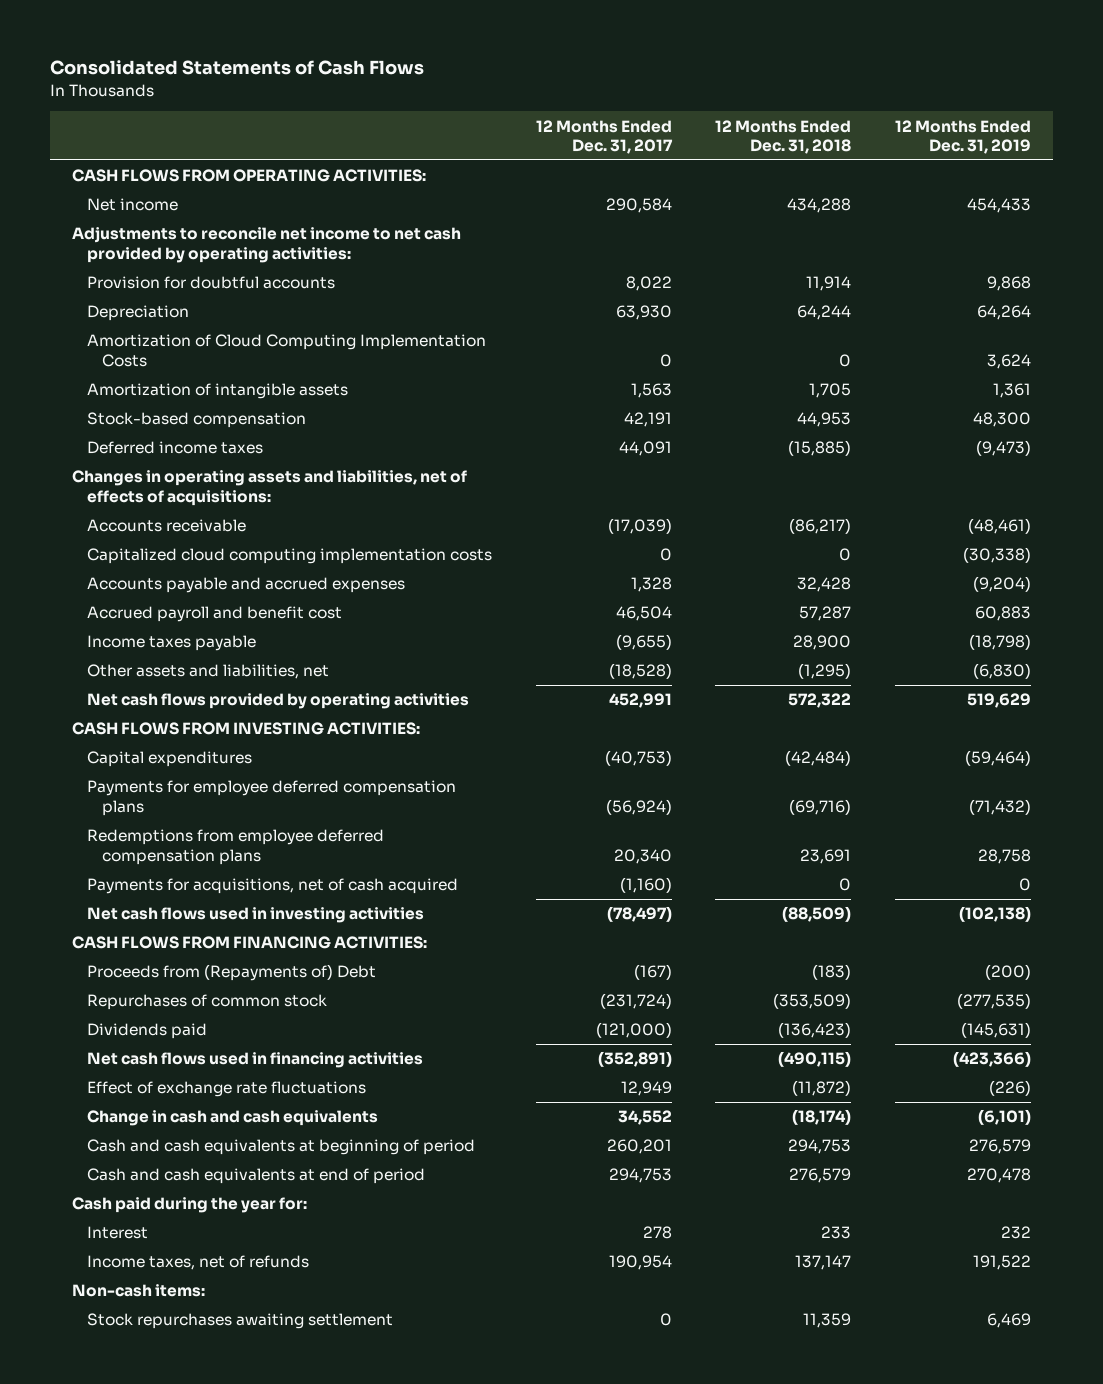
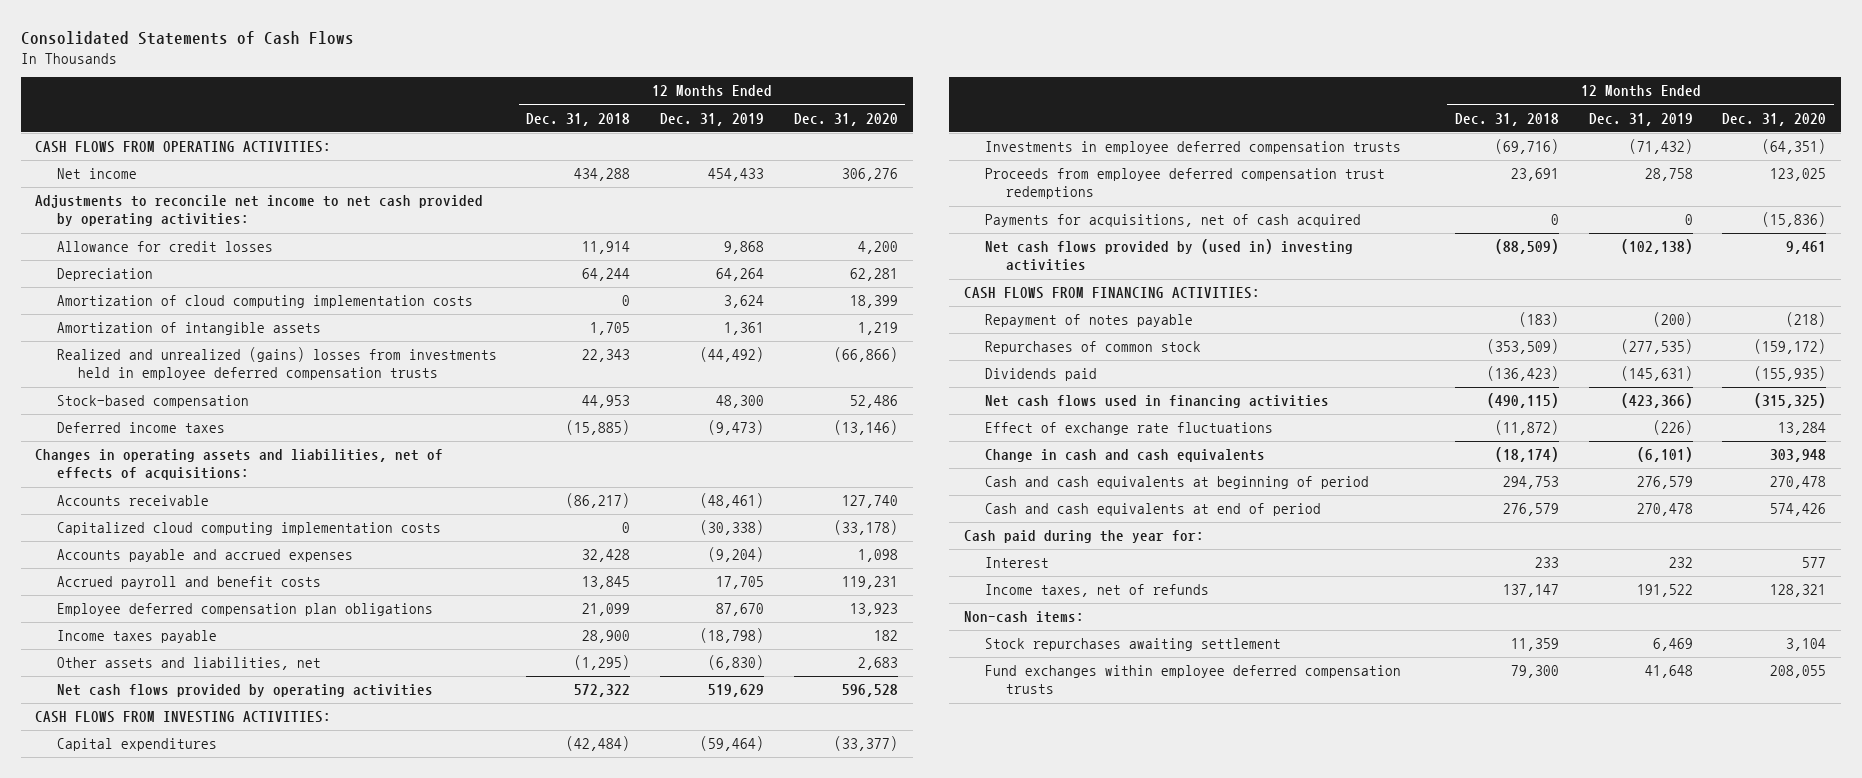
- | 12 Months Ended Dec. 31, 2017 | 12 Months Ended Dec. 31, 2018 | 12 Months Ended Dec. 31, 2019
+ | 12 Months Ended Dec. 31, 2018 | 12 Months Ended Dec. 31, 2019 | 12 Months Ended Dec. 31, 2020
- Provision for doubtful accounts | 8,022 | 11,914 | 9,868
+ Allowance for credit losses | 11,914 | 9,868 | 4,200
- Amortization of Cloud Computing Implementation Costs | 0 | 0 | 3,624
+ Amortization of cloud computing implementation costs | 0 | 3,624 | 18,399
+ Realized and unrealized (gains) losses from investments held in employee deferred compensation trusts | 22,343 | (44,492) | (66,866)
- Accrued payroll and benefit cost | 46,504 | 57,287 | 60,883
+ Accrued payroll and benefit costs | 13,845 | 17,705 | 119,231
+ Employee deferred compensation plan obligations | 21,099 | 87,670 | 13,923
- Payments for employee deferred compensation plans | (56,924) | (69,716) | (71,432)
- Redemptions from employee deferred compensation plans | 20,340 | 23,691 | 28,758
+ Investments in employee deferred compensation trusts | (69,716) | (71,432) | (64,351)
+ Proceeds from employee deferred compensation trust redemptions | 23,691 | 28,758 | 123,025
- Net cash flows used in investing activities | (78,497) | (88,509) | (102,138)
+ Net cash flows provided by (used in) investing activities | (88,509) | (102,138) | 9,461
- Proceeds from (Repayments of) Debt | (167) | (183) | (200)
+ Repayment of notes payable | (183) | (200) | (218)
+ Fund exchanges within employee deferred compensation trusts | 79,300 | 41,648 | 208,055

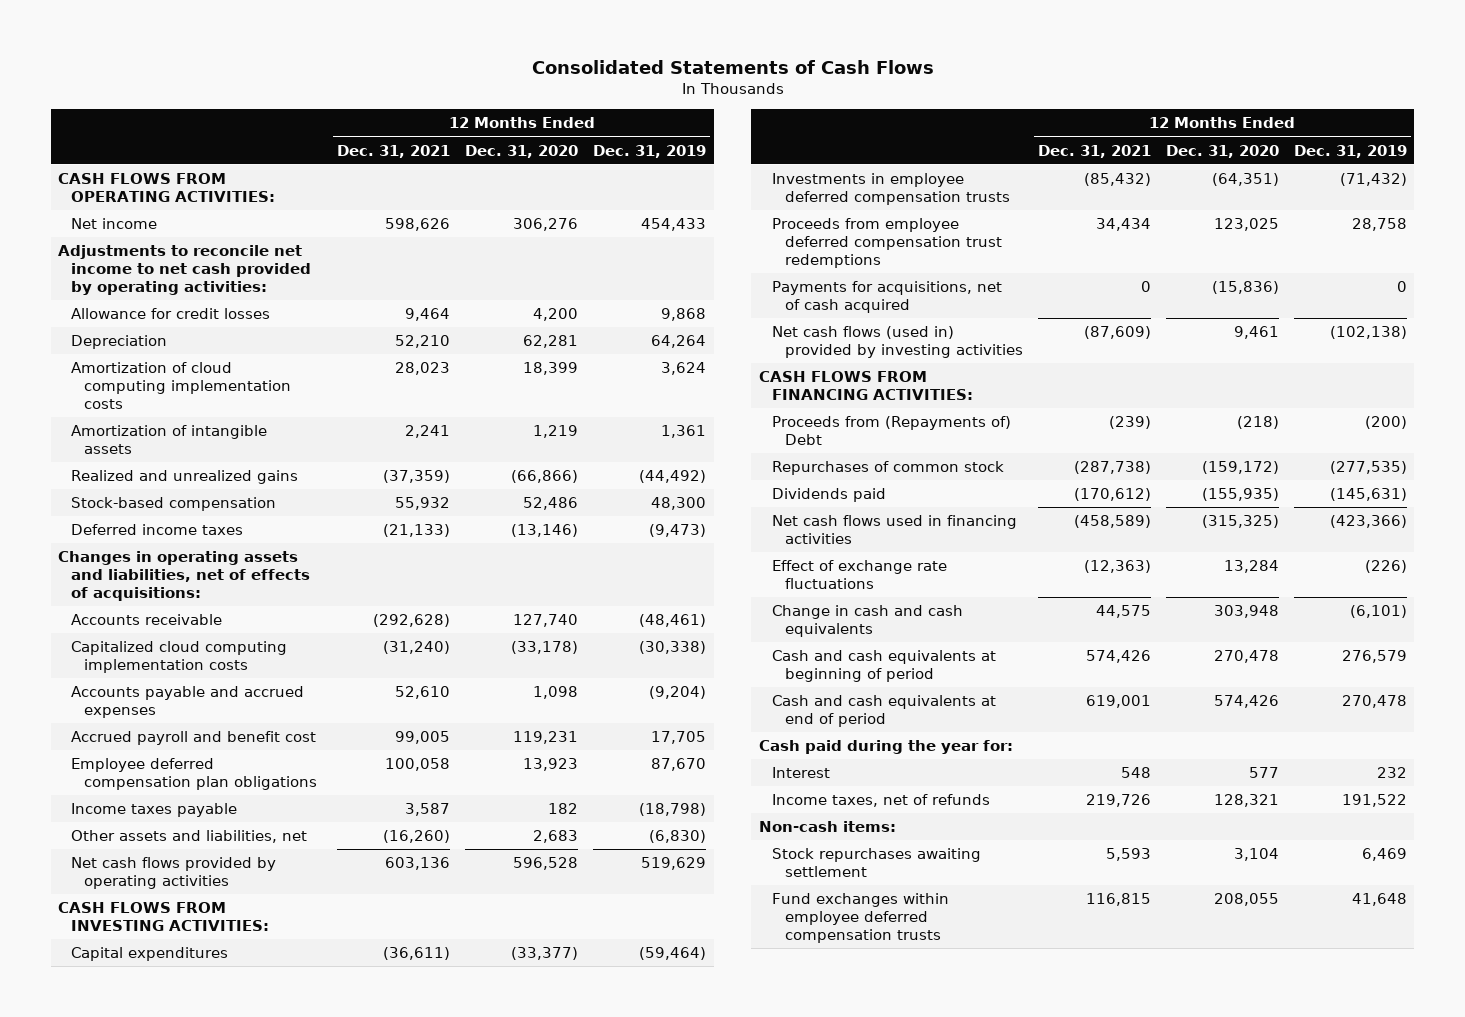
- | 12 Months Ended Dec. 31, 2018 | 12 Months Ended Dec. 31, 2019 | 12 Months Ended Dec. 31, 2020
+ | 12 Months Ended Dec. 31, 2021 | 12 Months Ended Dec. 31, 2020 | 12 Months Ended Dec. 31, 2019
- Realized and unrealized (gains) losses from investments held in employee deferred compensation trusts | 22,343 | (44,492) | (66,866)
+ Realized and unrealized gains | (37,359) | (66,866) | (44,492)
- Accrued payroll and benefit costs | 13,845 | 17,705 | 119,231
+ Accrued payroll and benefit cost | 99,005 | 119,231 | 17,705
- Net cash flows provided by (used in) investing activities | (88,509) | (102,138) | 9,461
+ Net cash flows (used in) provided by investing activities | (87,609) | 9,461 | (102,138)
- Repayment of notes payable | (183) | (200) | (218)
+ Proceeds from (Repayments of) Debt | (239) | (218) | (200)

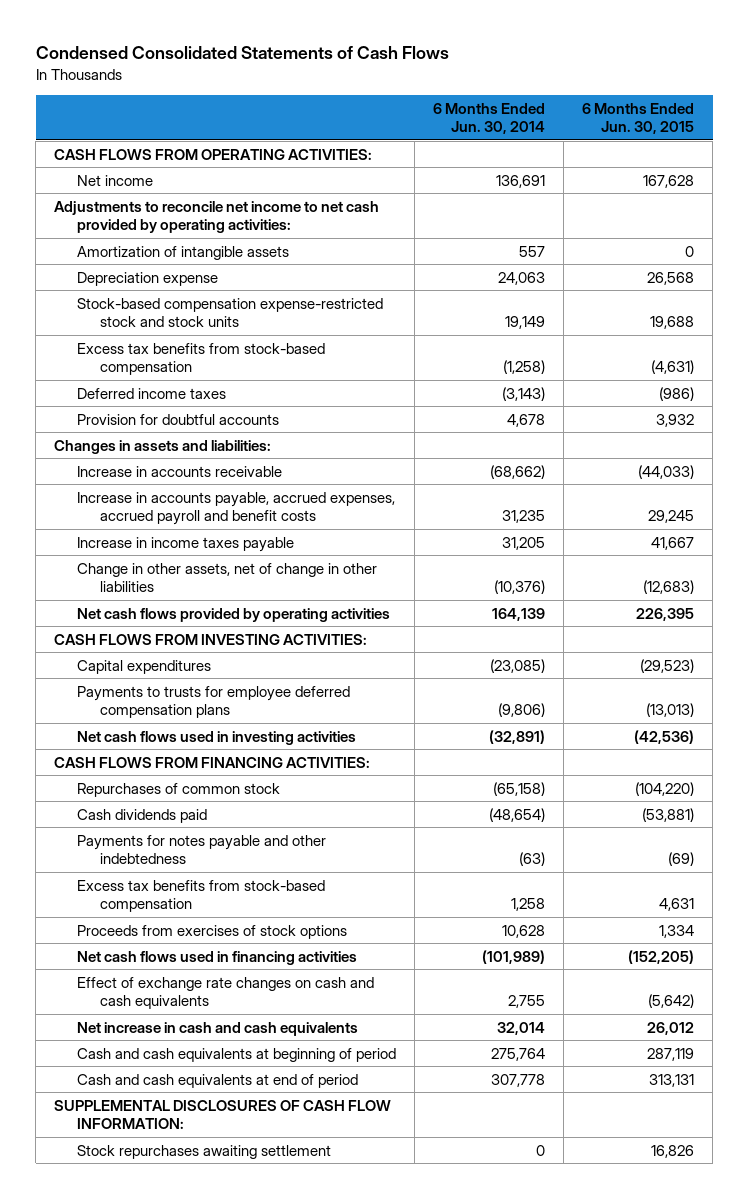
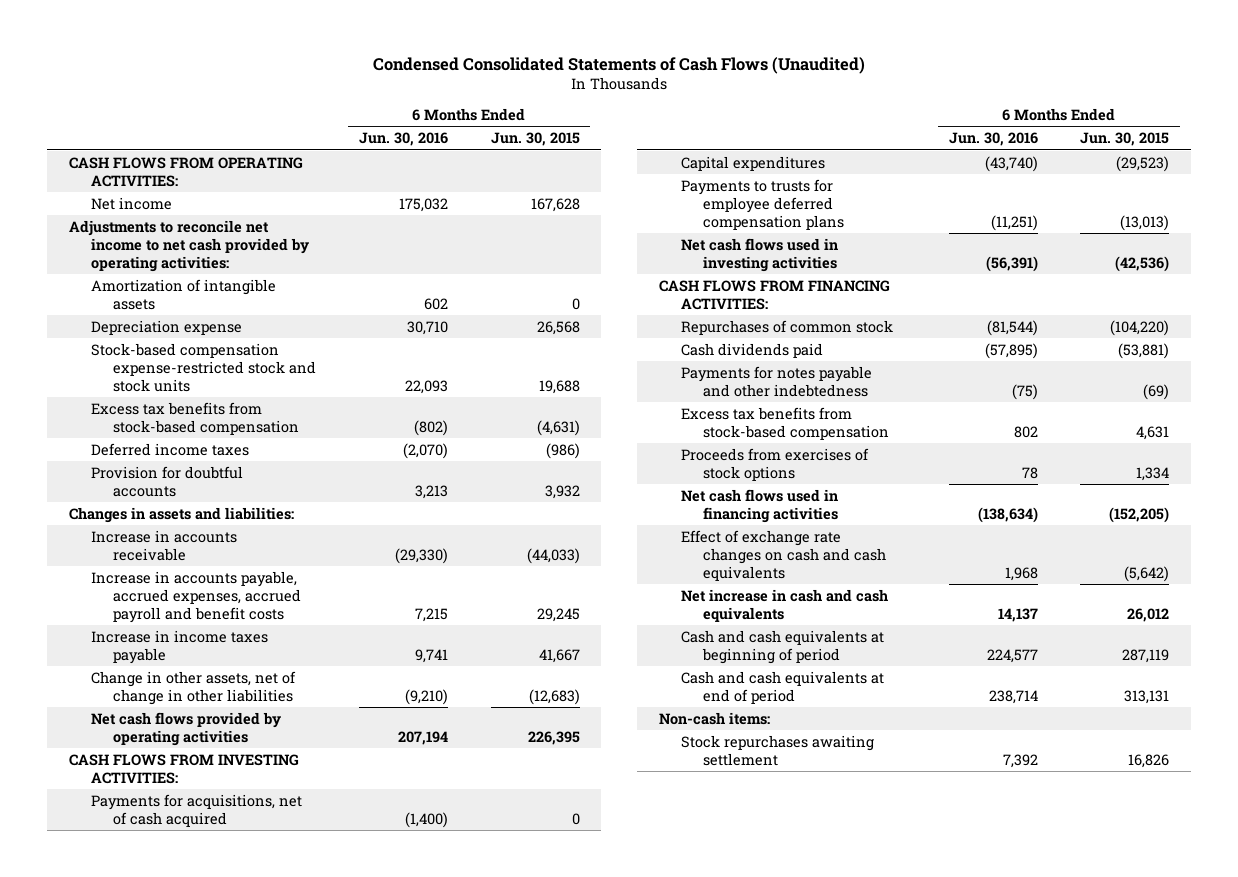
- Condensed Consolidated Statements of Cash Flows
+ Condensed Consolidated Statements of Cash Flows (Unaudited)
- | 6 Months Ended Jun. 30, 2014 | 6 Months Ended Jun. 30, 2015
+ | 6 Months Ended Jun. 30, 2016 | 6 Months Ended Jun. 30, 2015
+ Payments for acquisitions, net of cash acquired | (1,400) | 0
- SUPPLEMENTAL DISCLOSURES OF CASH FLOW INFORMATION:
+ Non-cash items:

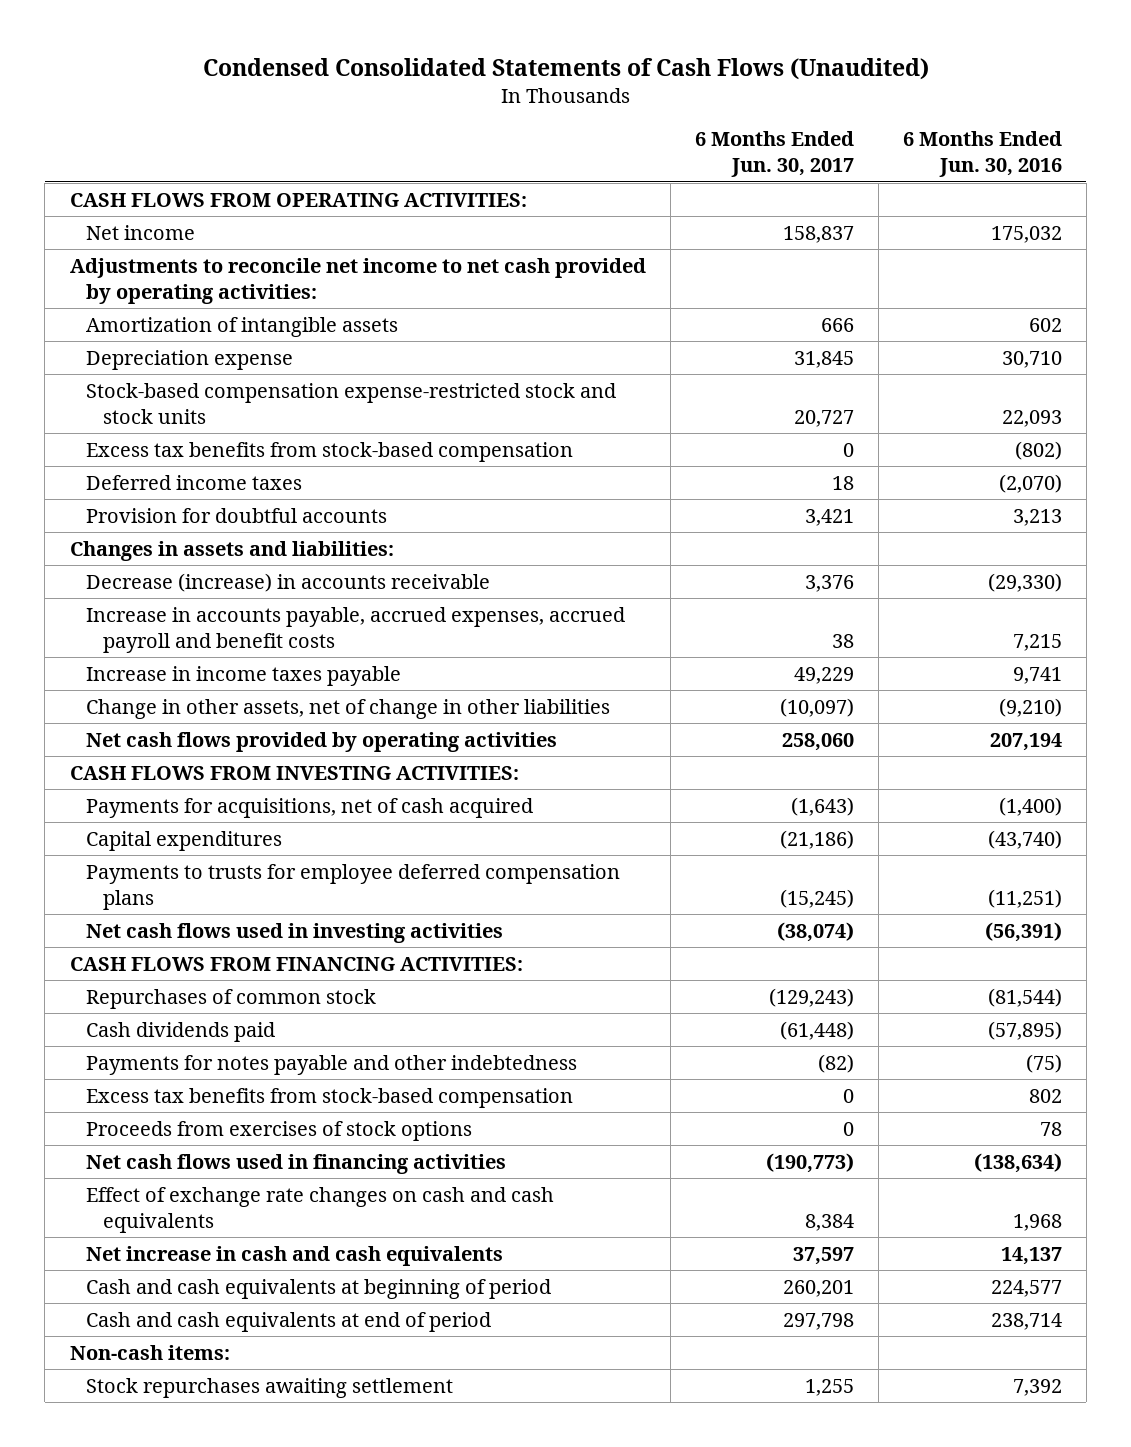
- | 6 Months Ended Jun. 30, 2016 | 6 Months Ended Jun. 30, 2015
+ | 6 Months Ended Jun. 30, 2017 | 6 Months Ended Jun. 30, 2016
- Increase in accounts receivable | (29,330) | (44,033)
+ Decrease (increase) in accounts receivable | 3,376 | (29,330)

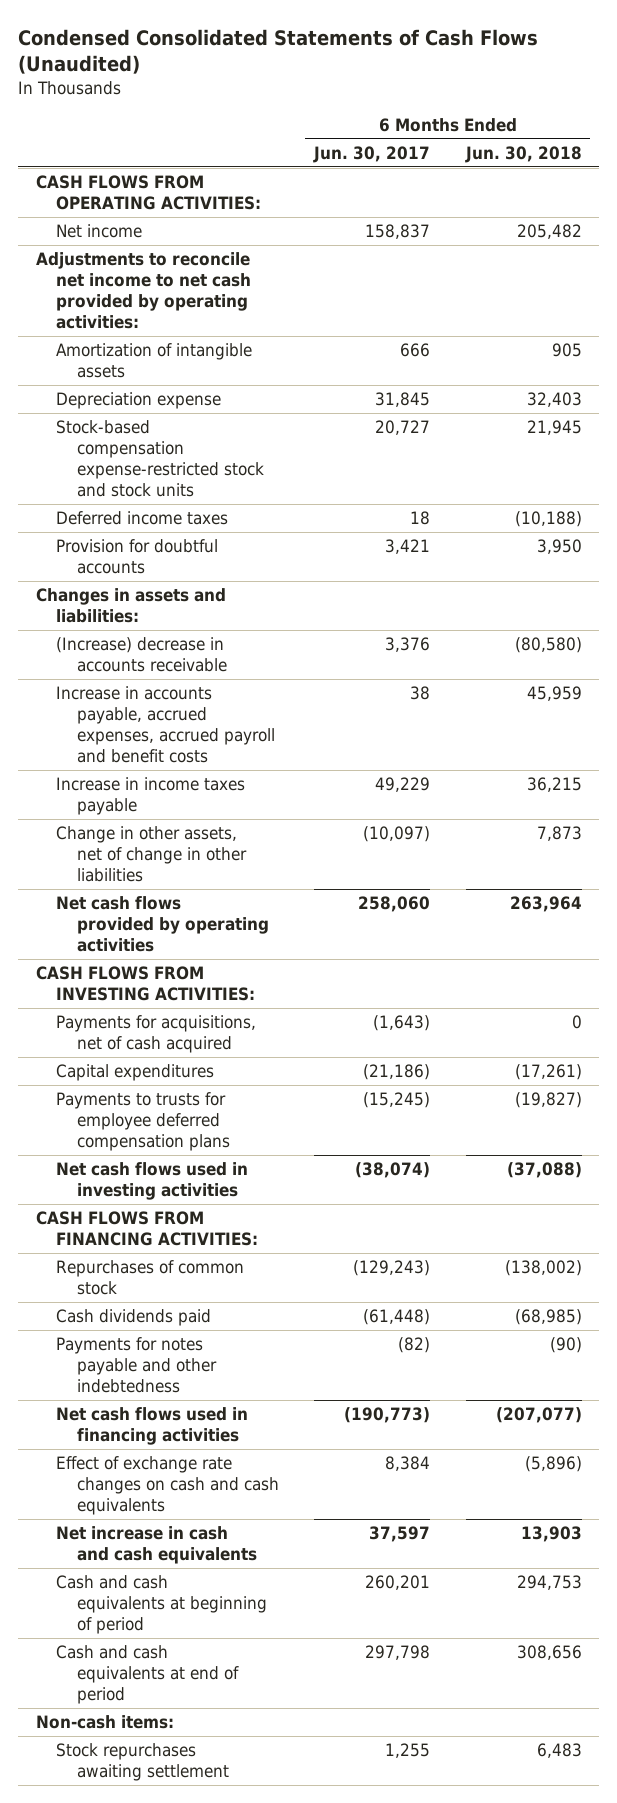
- | 6 Months Ended Jun. 30, 2017 | 6 Months Ended Jun. 30, 2016
+ | 6 Months Ended Jun. 30, 2017 | 6 Months Ended Jun. 30, 2018
- Excess tax benefits from stock-based compensation | 0 | (802)
- Decrease (increase) in accounts receivable | 3,376 | (29,330)
+ (Increase) decrease in accounts receivable | 3,376 | (80,580)
- Excess tax benefits from stock-based compensation | 0 | 802
- Proceeds from exercises of stock options | 0 | 78

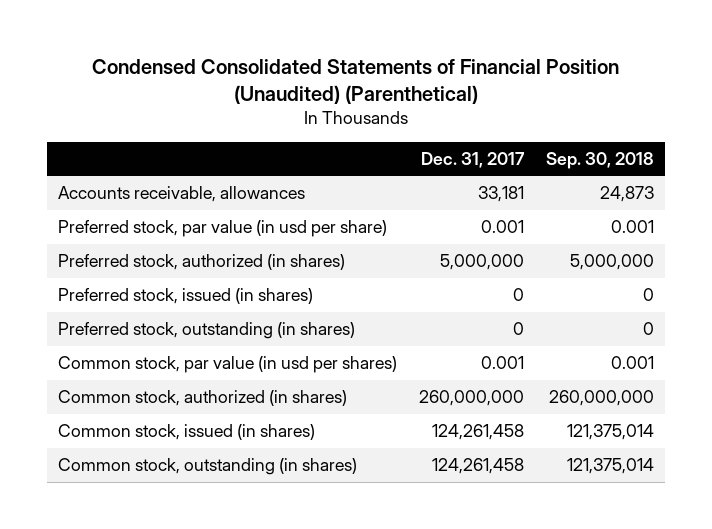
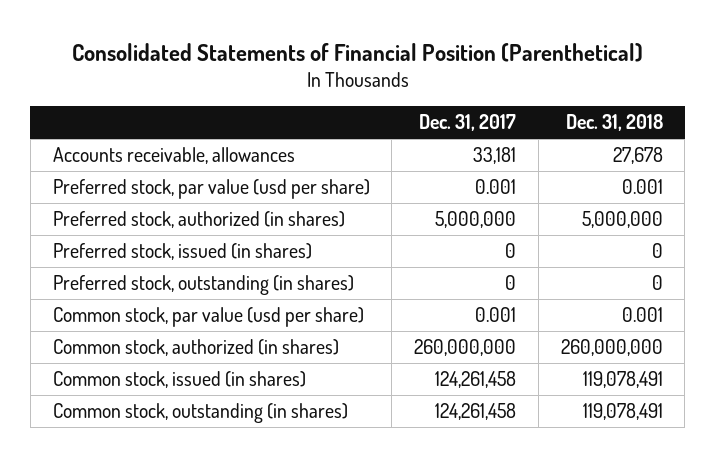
- Condensed Consolidated Statements of Financial Position (Unaudited) (Parenthetical)
+ Consolidated Statements of Financial Position (Parenthetical)
- | Dec. 31, 2017 | Sep. 30, 2018
+ | Dec. 31, 2017 | Dec. 31, 2018
- Preferred stock, par value (in usd per share) | 0.001 | 0.001
+ Preferred stock, par value (usd per share) | 0.001 | 0.001
- Common stock, par value (in usd per shares) | 0.001 | 0.001
+ Common stock, par value (usd per share) | 0.001 | 0.001

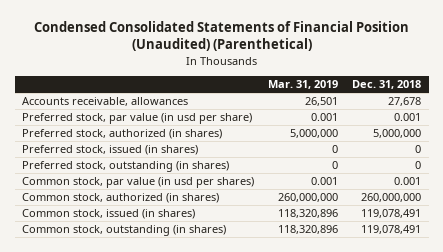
- Consolidated Statements of Financial Position (Parenthetical)
+ Condensed Consolidated Statements of Financial Position (Unaudited) (Parenthetical)
- | Dec. 31, 2017 | Dec. 31, 2018
+ | Mar. 31, 2019 | Dec. 31, 2018
- Preferred stock, par value (usd per share) | 0.001 | 0.001
+ Preferred stock, par value (in usd per share) | 0.001 | 0.001
- Common stock, par value (usd per share) | 0.001 | 0.001
+ Common stock, par value (in usd per shares) | 0.001 | 0.001

